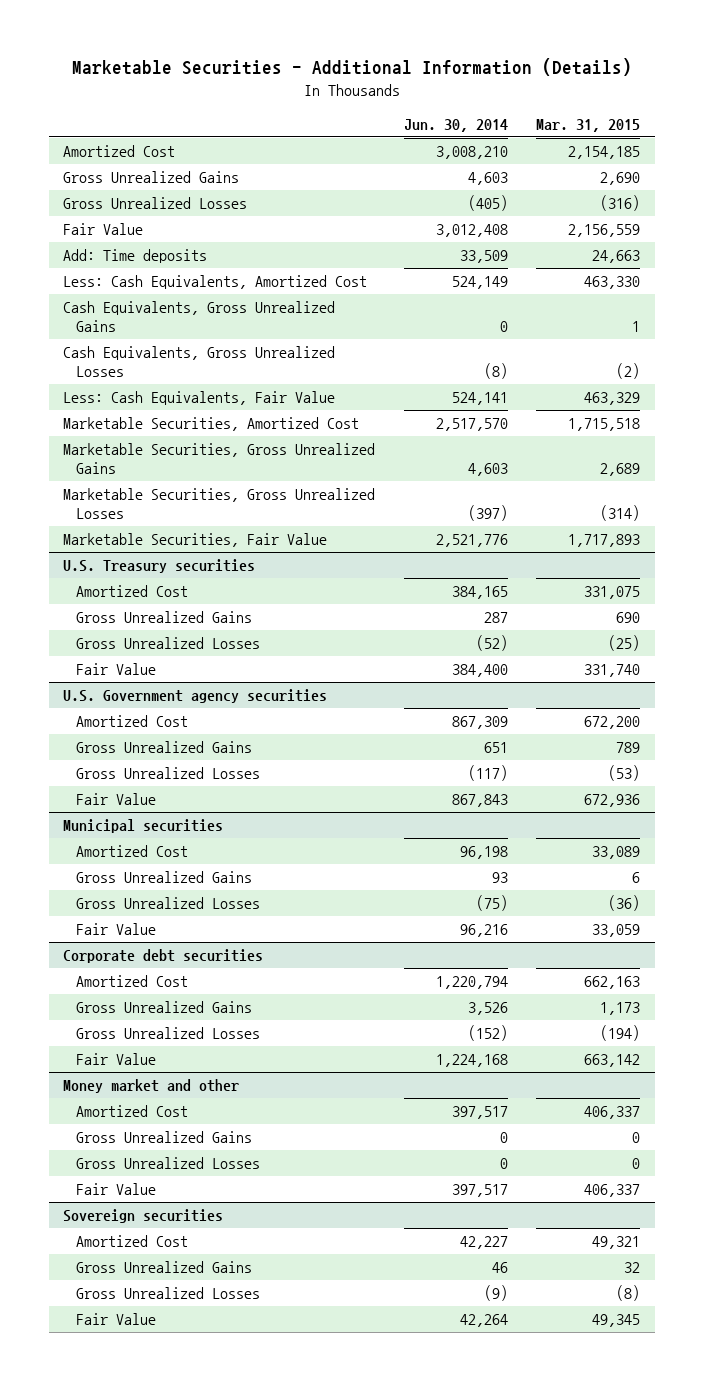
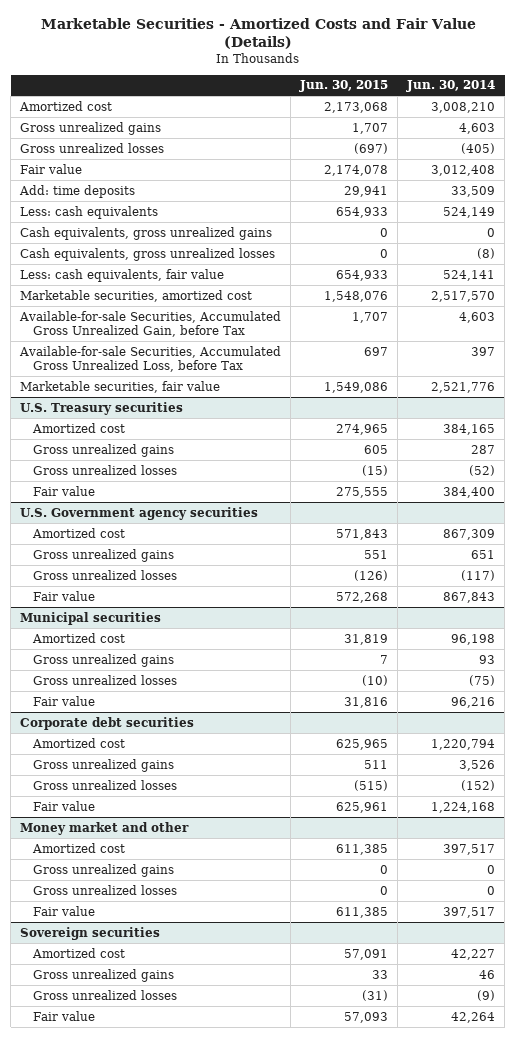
- Marketable Securities - Additional Information (Details)
+ Marketable Securities - Amortized Costs and Fair Value (Details)
- | Jun. 30, 2014 | Mar. 31, 2015
+ | Jun. 30, 2015 | Jun. 30, 2014
- Amortized Cost | 3,008,210 | 2,154,185
- Gross Unrealized Gains | 4,603 | 2,690
- Gross Unrealized Losses | (405) | (316)
- Fair Value | 3,012,408 | 2,156,559
- Add: Time deposits | 33,509 | 24,663
- Less: Cash Equivalents, Amortized Cost | 524,149 | 463,330
- Cash Equivalents, Gross Unrealized Gains | 0 | 1
- Cash Equivalents, Gross Unrealized Losses | (8) | (2)
- Less: Cash Equivalents, Fair Value | 524,141 | 463,329
- Marketable Securities, Amortized Cost | 2,517,570 | 1,715,518
- Marketable Securities, Gross Unrealized Gains | 4,603 | 2,689
- Marketable Securities, Gross Unrealized Losses | (397) | (314)
- Marketable Securities, Fair Value | 2,521,776 | 1,717,893
+ Amortized cost | 2,173,068 | 3,008,210
+ Gross unrealized gains | 1,707 | 4,603
+ Gross unrealized losses | (697) | (405)
+ Fair value | 2,174,078 | 3,012,408
+ Add: time deposits | 29,941 | 33,509
+ Less: cash equivalents | 654,933 | 524,149
+ Cash equivalents, gross unrealized gains | 0 | 0
+ Cash equivalents, gross unrealized losses | 0 | (8)
+ Less: cash equivalents, fair value | 654,933 | 524,141
+ Marketable securities, amortized cost | 1,548,076 | 2,517,570
+ Available-for-sale Securities, Accumulated Gross Unrealized Gain, before Tax | 1,707 | 4,603
+ Available-for-sale Securities, Accumulated Gross Unrealized Loss, before Tax | 697 | 397
+ Marketable securities, fair value | 1,549,086 | 2,521,776
@ U.S. Treasury securities
- Amortized Cost | 384,165 | 331,075
- Gross Unrealized Gains | 287 | 690
- Gross Unrealized Losses | (52) | (25)
- Fair Value | 384,400 | 331,740
+ Amortized cost | 274,965 | 384,165
+ Gross unrealized gains | 605 | 287
+ Gross unrealized losses | (15) | (52)
+ Fair value | 275,555 | 384,400
@ U.S. Government agency securities
- Amortized Cost | 867,309 | 672,200
- Gross Unrealized Gains | 651 | 789
- Gross Unrealized Losses | (117) | (53)
- Fair Value | 867,843 | 672,936
+ Amortized cost | 571,843 | 867,309
+ Gross unrealized gains | 551 | 651
+ Gross unrealized losses | (126) | (117)
+ Fair value | 572,268 | 867,843
@ Municipal securities
- Amortized Cost | 96,198 | 33,089
- Gross Unrealized Gains | 93 | 6
- Gross Unrealized Losses | (75) | (36)
- Fair Value | 96,216 | 33,059
+ Amortized cost | 31,819 | 96,198
+ Gross unrealized gains | 7 | 93
+ Gross unrealized losses | (10) | (75)
+ Fair value | 31,816 | 96,216
@ Corporate debt securities
- Amortized Cost | 1,220,794 | 662,163
- Gross Unrealized Gains | 3,526 | 1,173
- Gross Unrealized Losses | (152) | (194)
- Fair Value | 1,224,168 | 663,142
+ Amortized cost | 625,965 | 1,220,794
+ Gross unrealized gains | 511 | 3,526
+ Gross unrealized losses | (515) | (152)
+ Fair value | 625,961 | 1,224,168
@ Money market and other
- Amortized Cost | 397,517 | 406,337
- Gross Unrealized Gains | 0 | 0
- Gross Unrealized Losses | 0 | 0
- Fair Value | 397,517 | 406,337
+ Amortized cost | 611,385 | 397,517
+ Gross unrealized gains | 0 | 0
+ Gross unrealized losses | 0 | 0
+ Fair value | 611,385 | 397,517
@ Sovereign securities
- Amortized Cost | 42,227 | 49,321
- Gross Unrealized Gains | 46 | 32
- Gross Unrealized Losses | (9) | (8)
- Fair Value | 42,264 | 49,345
+ Amortized cost | 57,091 | 42,227
+ Gross unrealized gains | 33 | 46
+ Gross unrealized losses | (31) | (9)
+ Fair value | 57,093 | 42,264

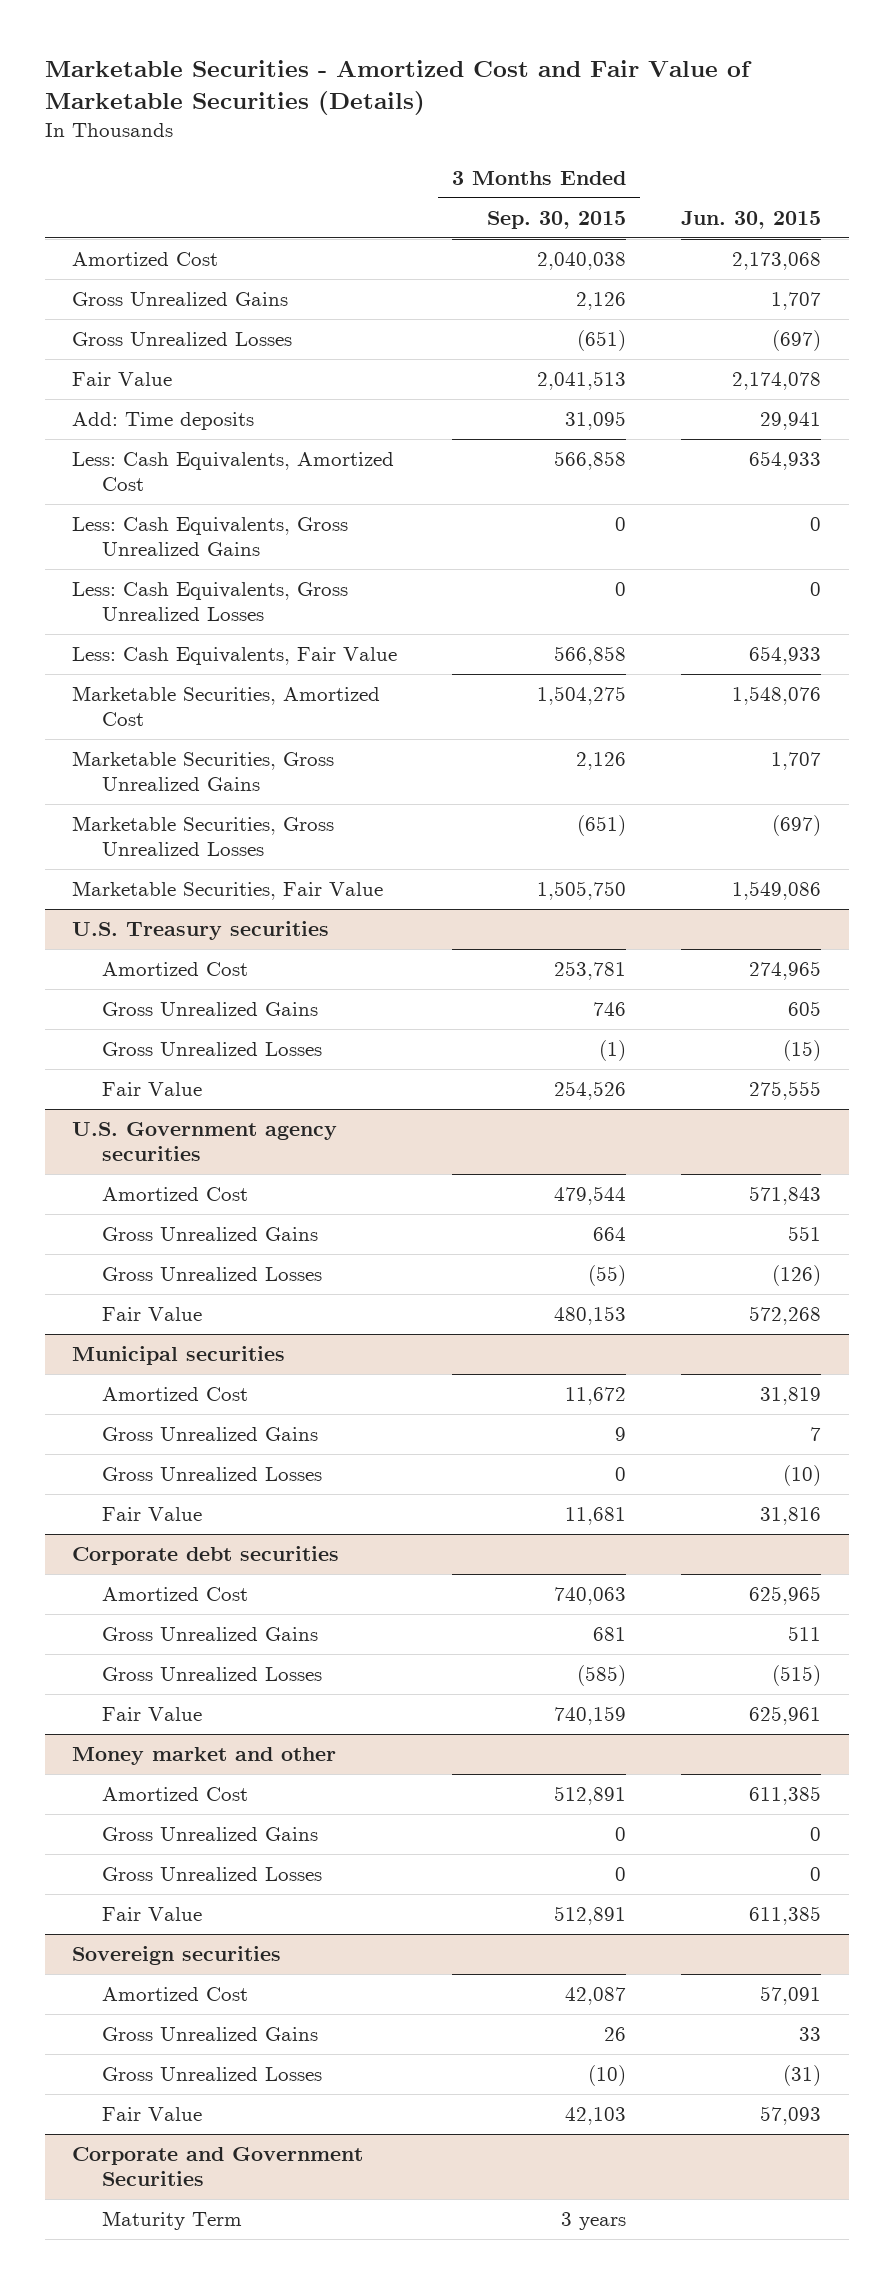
- Marketable Securities - Amortized Costs and Fair Value (Details)
+ Marketable Securities - Amortized Cost and Fair Value of Marketable Securities (Details)
- | Jun. 30, 2015 | Jun. 30, 2014
+ | 3 Months Ended Sep. 30, 2015 | Jun. 30, 2015
- Amortized cost | 2,173,068 | 3,008,210
- Gross unrealized gains | 1,707 | 4,603
- Gross unrealized losses | (697) | (405)
- Fair value | 2,174,078 | 3,012,408
- Add: time deposits | 29,941 | 33,509
- Less: cash equivalents | 654,933 | 524,149
- Cash equivalents, gross unrealized gains | 0 | 0
- Cash equivalents, gross unrealized losses | 0 | (8)
- Less: cash equivalents, fair value | 654,933 | 524,141
- Marketable securities, amortized cost | 1,548,076 | 2,517,570
- Available-for-sale Securities, Accumulated Gross Unrealized Gain, before Tax | 1,707 | 4,603
- Available-for-sale Securities, Accumulated Gross Unrealized Loss, before Tax | 697 | 397
- Marketable securities, fair value | 1,549,086 | 2,521,776
+ Amortized Cost | 2,040,038 | 2,173,068
+ Gross Unrealized Gains | 2,126 | 1,707
+ Gross Unrealized Losses | (651) | (697)
+ Fair Value | 2,041,513 | 2,174,078
+ Add: Time deposits | 31,095 | 29,941
+ Less: Cash Equivalents, Amortized Cost | 566,858 | 654,933
+ Less: Cash Equivalents, Gross Unrealized Gains | 0 | 0
+ Less: Cash Equivalents, Gross Unrealized Losses | 0 | 0
+ Less: Cash Equivalents, Fair Value | 566,858 | 654,933
+ Marketable Securities, Amortized Cost | 1,504,275 | 1,548,076
+ Marketable Securities, Gross Unrealized Gains | 2,126 | 1,707
+ Marketable Securities, Gross Unrealized Losses | (651) | (697)
+ Marketable Securities, Fair Value | 1,505,750 | 1,549,086
@ U.S. Treasury securities
- Amortized cost | 274,965 | 384,165
- Gross unrealized gains | 605 | 287
- Gross unrealized losses | (15) | (52)
- Fair value | 275,555 | 384,400
+ Amortized Cost | 253,781 | 274,965
+ Gross Unrealized Gains | 746 | 605
+ Gross Unrealized Losses | (1) | (15)
+ Fair Value | 254,526 | 275,555
@ U.S. Government agency securities
- Amortized cost | 571,843 | 867,309
- Gross unrealized gains | 551 | 651
- Gross unrealized losses | (126) | (117)
- Fair value | 572,268 | 867,843
+ Amortized Cost | 479,544 | 571,843
+ Gross Unrealized Gains | 664 | 551
+ Gross Unrealized Losses | (55) | (126)
+ Fair Value | 480,153 | 572,268
@ Municipal securities
- Amortized cost | 31,819 | 96,198
- Gross unrealized gains | 7 | 93
- Gross unrealized losses | (10) | (75)
- Fair value | 31,816 | 96,216
+ Amortized Cost | 11,672 | 31,819
+ Gross Unrealized Gains | 9 | 7
+ Gross Unrealized Losses | 0 | (10)
+ Fair Value | 11,681 | 31,816
@ Corporate debt securities
- Amortized cost | 625,965 | 1,220,794
- Gross unrealized gains | 511 | 3,526
- Gross unrealized losses | (515) | (152)
- Fair value | 625,961 | 1,224,168
+ Amortized Cost | 740,063 | 625,965
+ Gross Unrealized Gains | 681 | 511
+ Gross Unrealized Losses | (585) | (515)
+ Fair Value | 740,159 | 625,961
@ Money market and other
- Amortized cost | 611,385 | 397,517
- Gross unrealized gains | 0 | 0
- Gross unrealized losses | 0 | 0
- Fair value | 611,385 | 397,517
+ Amortized Cost | 512,891 | 611,385
+ Gross Unrealized Gains | 0 | 0
+ Gross Unrealized Losses | 0 | 0
+ Fair Value | 512,891 | 611,385
@ Sovereign securities
- Amortized cost | 57,091 | 42,227
- Gross unrealized gains | 33 | 46
- Gross unrealized losses | (31) | (9)
- Fair value | 57,093 | 42,264
+ Amortized Cost | 42,087 | 57,091
+ Gross Unrealized Gains | 26 | 33
+ Gross Unrealized Losses | (10) | (31)
+ Fair Value | 42,103 | 57,093
+ Corporate and Government Securities
+ Maturity Term | 3 years |

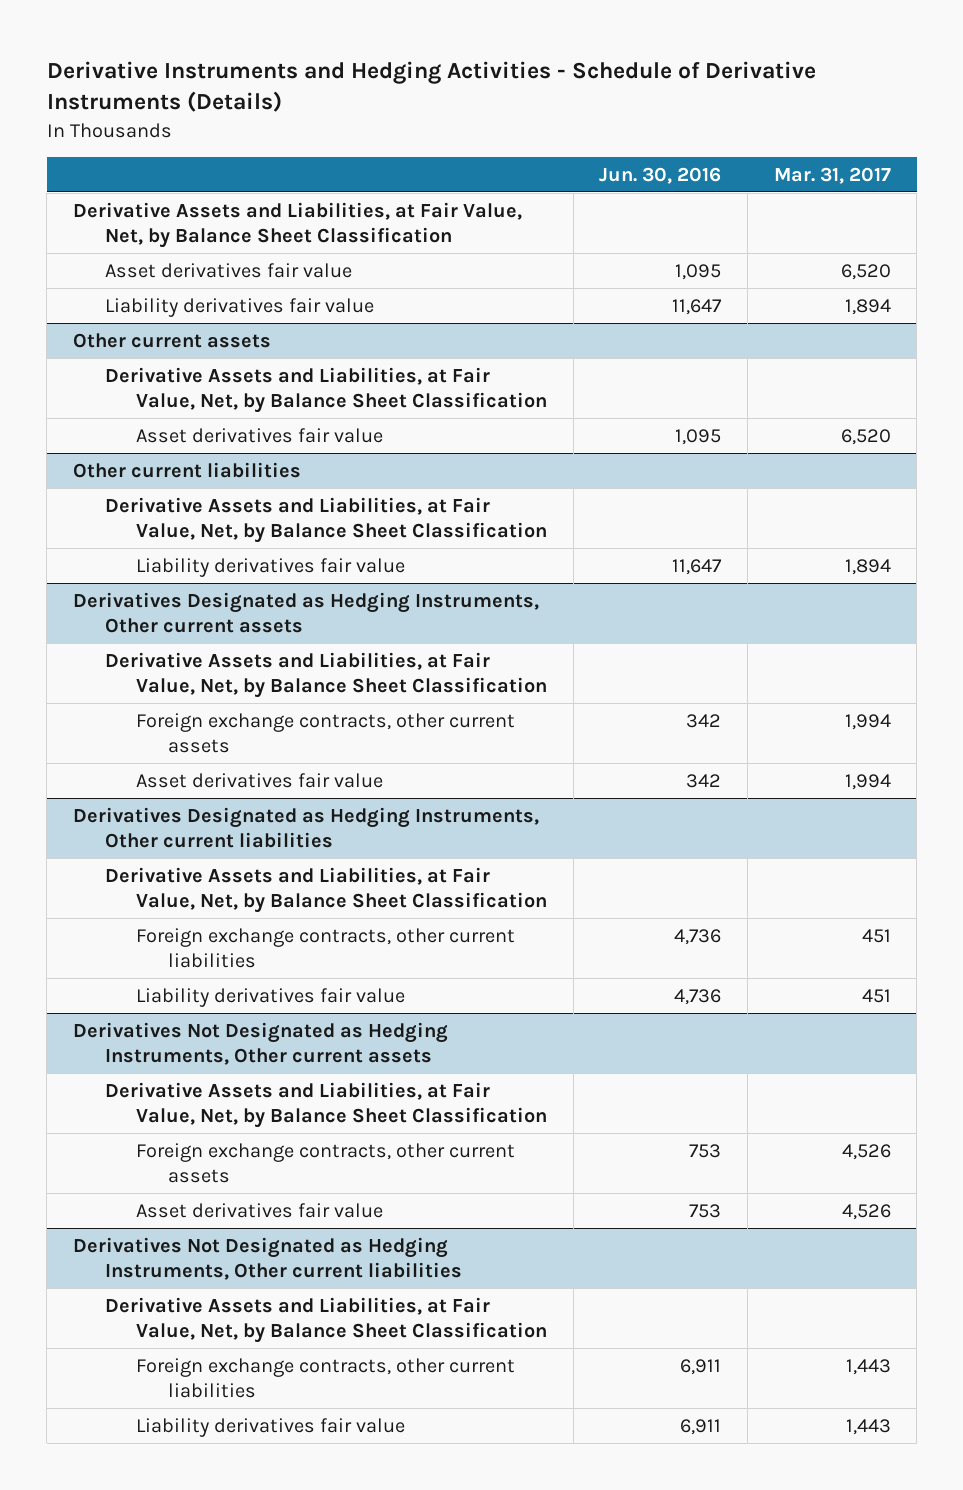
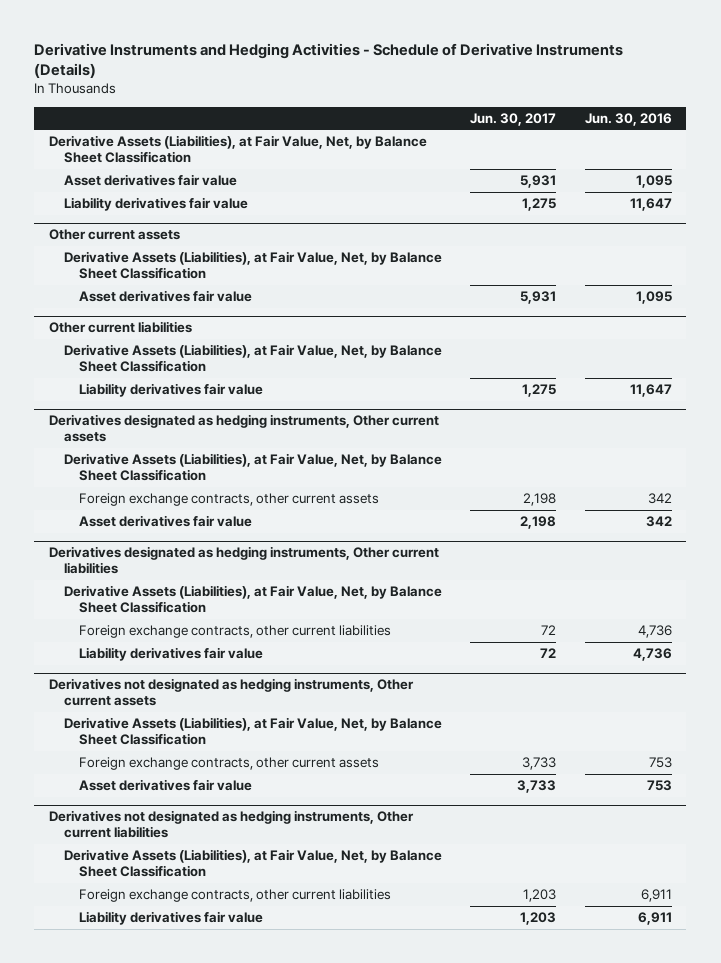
- | Jun. 30, 2016 | Mar. 31, 2017
+ | Jun. 30, 2017 | Jun. 30, 2016
- Derivative Assets and Liabilities, at Fair Value, Net, by Balance Sheet Classification
+ Derivative Assets (Liabilities), at Fair Value, Net, by Balance Sheet Classification
@ Other current assets
- Derivative Assets and Liabilities, at Fair Value, Net, by Balance Sheet Classification
+ Derivative Assets (Liabilities), at Fair Value, Net, by Balance Sheet Classification
@ Other current liabilities
- Derivative Assets and Liabilities, at Fair Value, Net, by Balance Sheet Classification
+ Derivative Assets (Liabilities), at Fair Value, Net, by Balance Sheet Classification
- Derivatives Designated as Hedging Instruments, Other current assets
- Derivative Assets and Liabilities, at Fair Value, Net, by Balance Sheet Classification
+ Derivatives designated as hedging instruments, Other current assets
+ Derivative Assets (Liabilities), at Fair Value, Net, by Balance Sheet Classification
- Derivatives Designated as Hedging Instruments, Other current liabilities
- Derivative Assets and Liabilities, at Fair Value, Net, by Balance Sheet Classification
+ Derivatives designated as hedging instruments, Other current liabilities
+ Derivative Assets (Liabilities), at Fair Value, Net, by Balance Sheet Classification
- Derivatives Not Designated as Hedging Instruments, Other current assets
- Derivative Assets and Liabilities, at Fair Value, Net, by Balance Sheet Classification
+ Derivatives not designated as hedging instruments, Other current assets
+ Derivative Assets (Liabilities), at Fair Value, Net, by Balance Sheet Classification
- Derivatives Not Designated as Hedging Instruments, Other current liabilities
- Derivative Assets and Liabilities, at Fair Value, Net, by Balance Sheet Classification
+ Derivatives not designated as hedging instruments, Other current liabilities
+ Derivative Assets (Liabilities), at Fair Value, Net, by Balance Sheet Classification

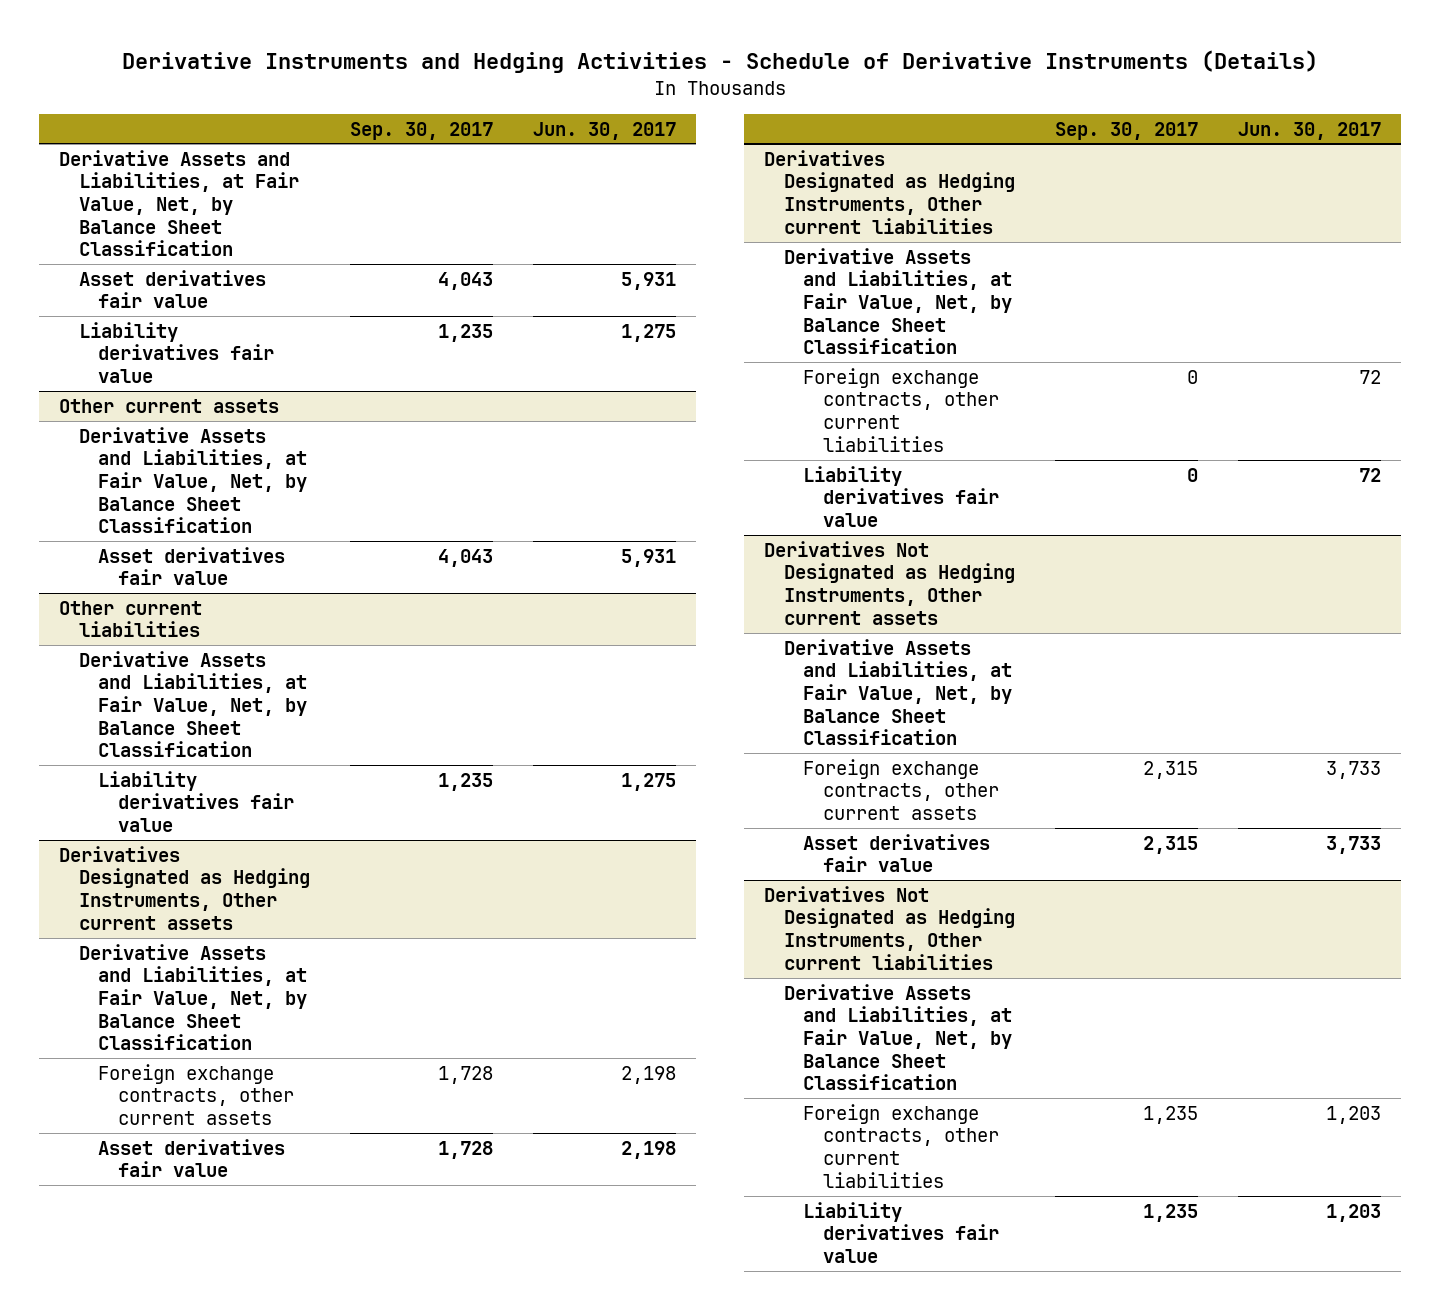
- | Jun. 30, 2017 | Jun. 30, 2016
+ | Sep. 30, 2017 | Jun. 30, 2017
- Derivative Assets (Liabilities), at Fair Value, Net, by Balance Sheet Classification
+ Derivative Assets and Liabilities, at Fair Value, Net, by Balance Sheet Classification
@ Other current assets
- Derivative Assets (Liabilities), at Fair Value, Net, by Balance Sheet Classification
+ Derivative Assets and Liabilities, at Fair Value, Net, by Balance Sheet Classification
@ Other current liabilities
- Derivative Assets (Liabilities), at Fair Value, Net, by Balance Sheet Classification
+ Derivative Assets and Liabilities, at Fair Value, Net, by Balance Sheet Classification
- Derivatives designated as hedging instruments, Other current assets
- Derivative Assets (Liabilities), at Fair Value, Net, by Balance Sheet Classification
+ Derivatives Designated as Hedging Instruments, Other current assets
+ Derivative Assets and Liabilities, at Fair Value, Net, by Balance Sheet Classification
- Derivatives designated as hedging instruments, Other current liabilities
- Derivative Assets (Liabilities), at Fair Value, Net, by Balance Sheet Classification
+ Derivatives Designated as Hedging Instruments, Other current liabilities
+ Derivative Assets and Liabilities, at Fair Value, Net, by Balance Sheet Classification
- Derivatives not designated as hedging instruments, Other current assets
- Derivative Assets (Liabilities), at Fair Value, Net, by Balance Sheet Classification
+ Derivatives Not Designated as Hedging Instruments, Other current assets
+ Derivative Assets and Liabilities, at Fair Value, Net, by Balance Sheet Classification
- Derivatives not designated as hedging instruments, Other current liabilities
- Derivative Assets (Liabilities), at Fair Value, Net, by Balance Sheet Classification
+ Derivatives Not Designated as Hedging Instruments, Other current liabilities
+ Derivative Assets and Liabilities, at Fair Value, Net, by Balance Sheet Classification

